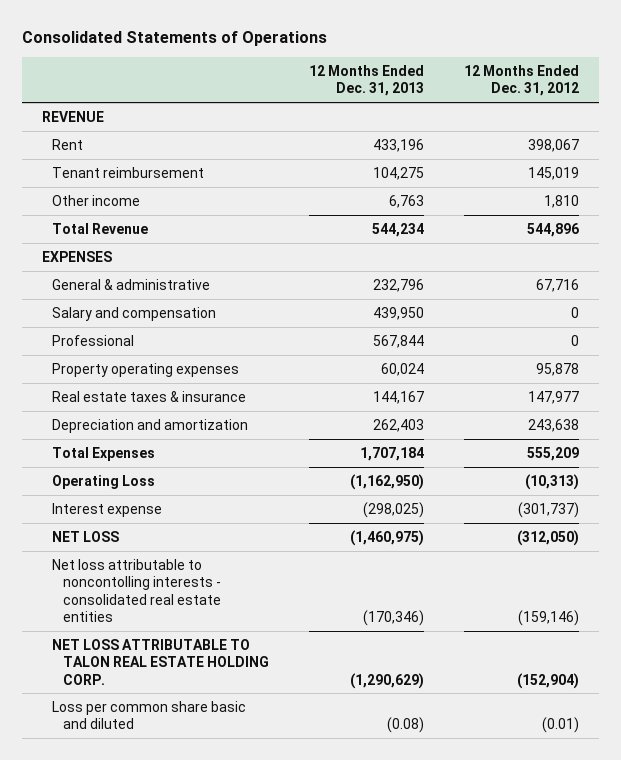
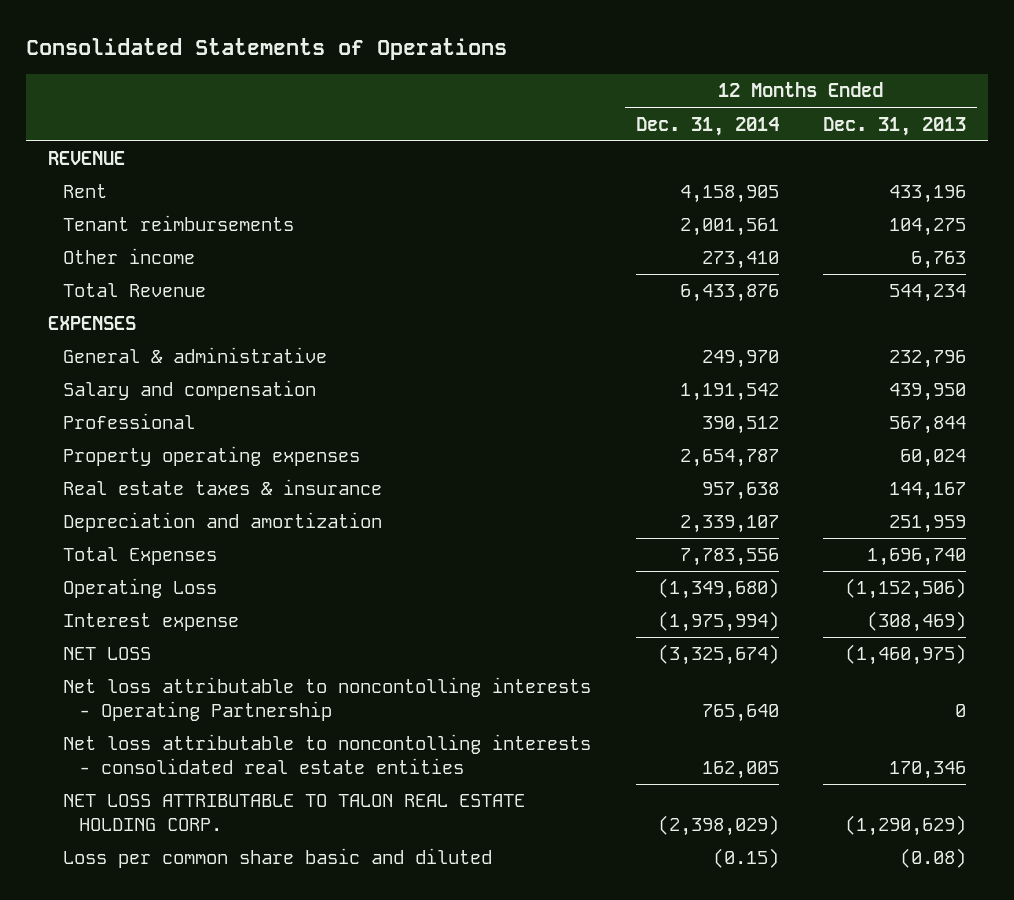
- | 12 Months Ended Dec. 31, 2013 | 12 Months Ended Dec. 31, 2012
+ | 12 Months Ended Dec. 31, 2014 | 12 Months Ended Dec. 31, 2013
- Tenant reimbursement | 104,275 | 145,019
+ Tenant reimbursements | 2,001,561 | 104,275
- Depreciation and amortization | 262,403 | 243,638
- Total Expenses | 1,707,184 | 555,209
- Operating Loss | (1,162,950) | (10,313)
- Interest expense | (298,025) | (301,737)
+ Depreciation and amortization | 2,339,107 | 251,959
+ Total Expenses | 7,783,556 | 1,696,740
+ Operating Loss | (1,349,680) | (1,152,506)
+ Interest expense | (1,975,994) | (308,469)
- Net loss attributable to noncontolling interests - consolidated real estate entities | (170,346) | (159,146)
+ Net loss attributable to noncontolling interests - Operating Partnership | 765,640 | 0
+ Net loss attributable to noncontolling interests - consolidated real estate entities | 162,005 | 170,346

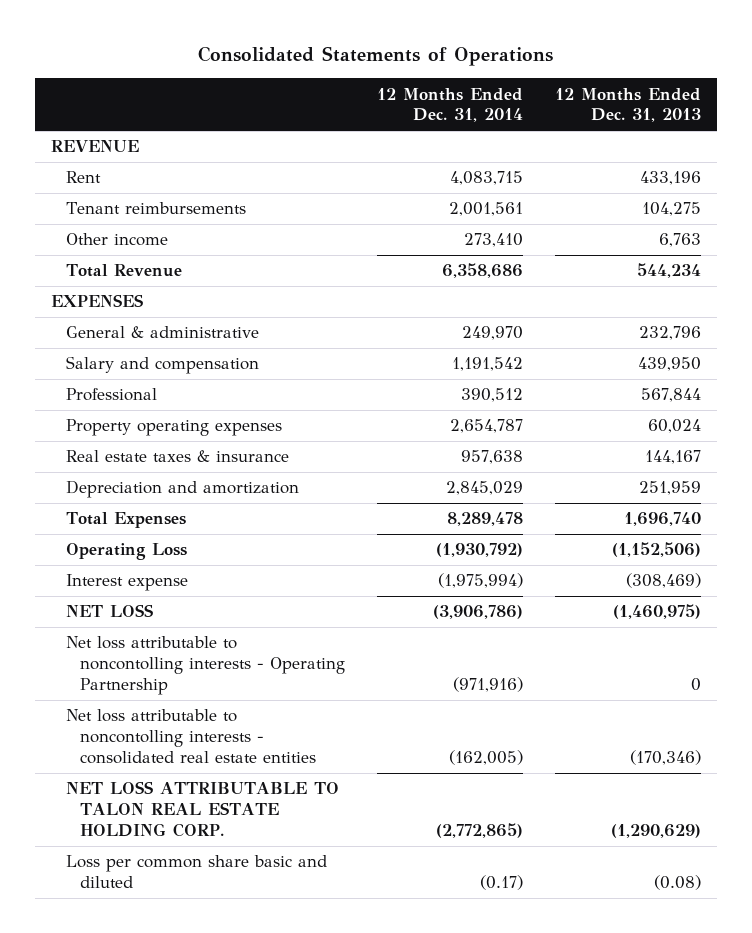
- Rent | 4,158,905 | 433,196
+ Rent | 4,083,715 | 433,196
- Total Revenue | 6,433,876 | 544,234
+ Total Revenue | 6,358,686 | 544,234
- Depreciation and amortization | 2,339,107 | 251,959
- Total Expenses | 7,783,556 | 1,696,740
- Operating Loss | (1,349,680) | (1,152,506)
+ Depreciation and amortization | 2,845,029 | 251,959
+ Total Expenses | 8,289,478 | 1,696,740
+ Operating Loss | (1,930,792) | (1,152,506)
- NET LOSS | (3,325,674) | (1,460,975)
- Net loss attributable to noncontolling interests - Operating Partnership | 765,640 | 0
- Net loss attributable to noncontolling interests - consolidated real estate entities | 162,005 | 170,346
- NET LOSS ATTRIBUTABLE TO TALON REAL ESTATE HOLDING CORP. | (2,398,029) | (1,290,629)
- Loss per common share basic and diluted | (0.15) | (0.08)
+ NET LOSS | (3,906,786) | (1,460,975)
+ Net loss attributable to noncontolling interests - Operating Partnership | (971,916) | 0
+ Net loss attributable to noncontolling interests - consolidated real estate entities | (162,005) | (170,346)
+ NET LOSS ATTRIBUTABLE TO TALON REAL ESTATE HOLDING CORP. | (2,772,865) | (1,290,629)
+ Loss per common share basic and diluted | (0.17) | (0.08)

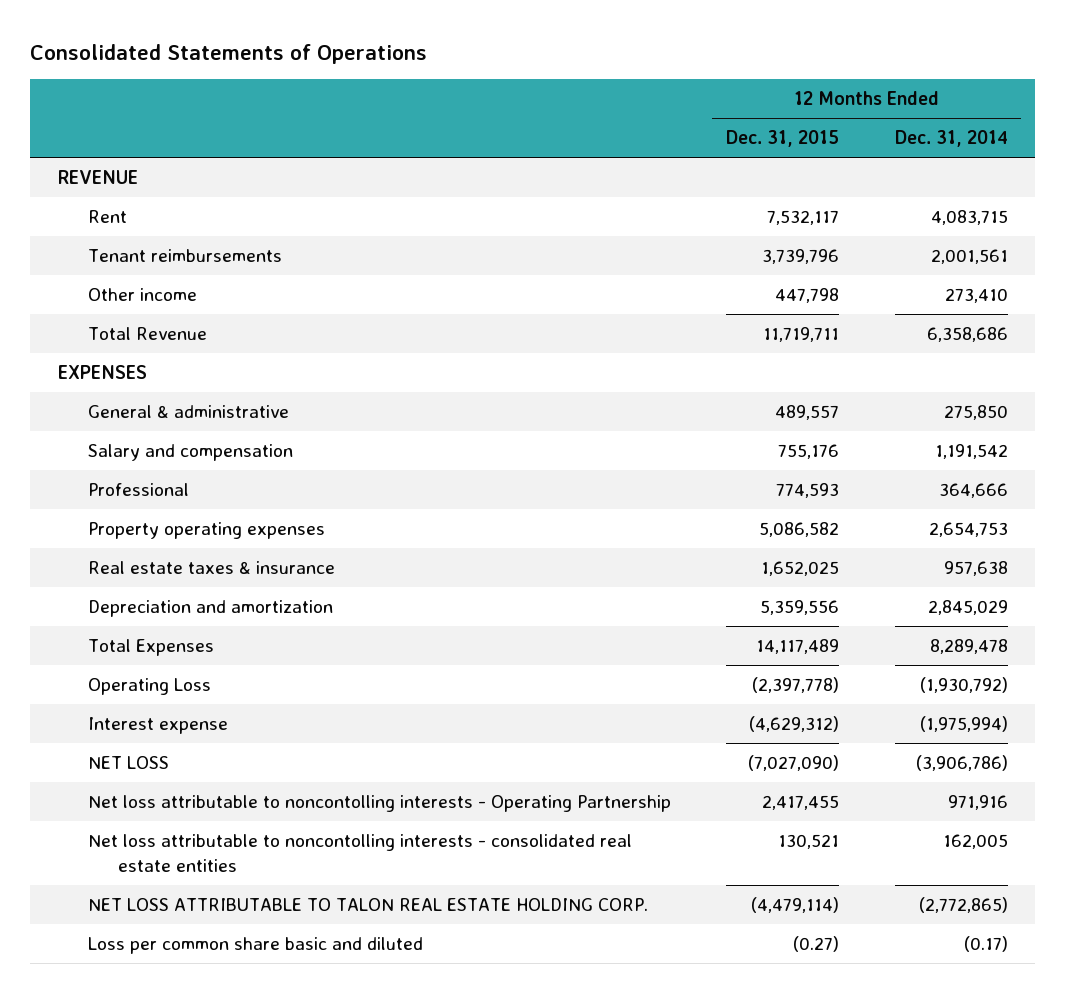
- | 12 Months Ended Dec. 31, 2014 | 12 Months Ended Dec. 31, 2013
+ | 12 Months Ended Dec. 31, 2015 | 12 Months Ended Dec. 31, 2014
- General & administrative | 249,970 | 232,796
+ General & administrative | 489,557 | 275,850
- Professional | 390,512 | 567,844
- Property operating expenses | 2,654,787 | 60,024
+ Professional | 774,593 | 364,666
+ Property operating expenses | 5,086,582 | 2,654,753
- Net loss attributable to noncontolling interests - Operating Partnership | (971,916) | 0
- Net loss attributable to noncontolling interests - consolidated real estate entities | (162,005) | (170,346)
+ Net loss attributable to noncontolling interests - Operating Partnership | 2,417,455 | 971,916
+ Net loss attributable to noncontolling interests - consolidated real estate entities | 130,521 | 162,005

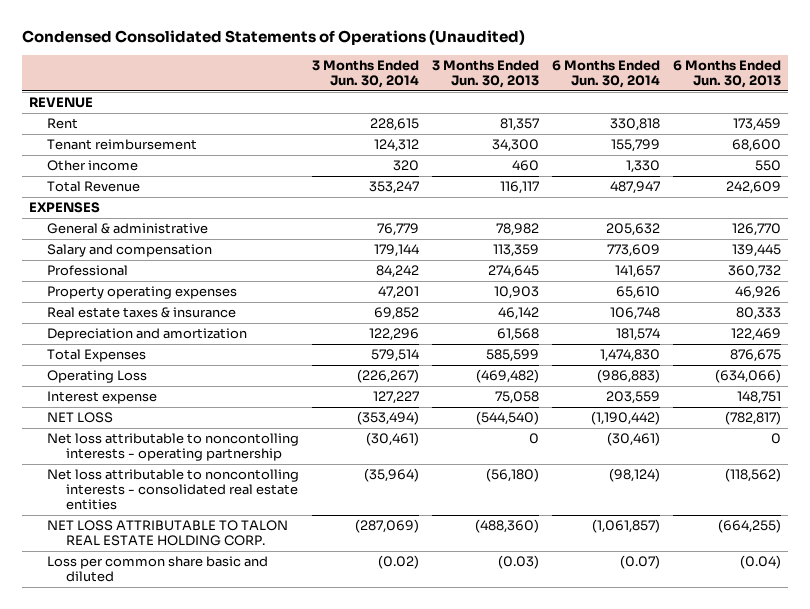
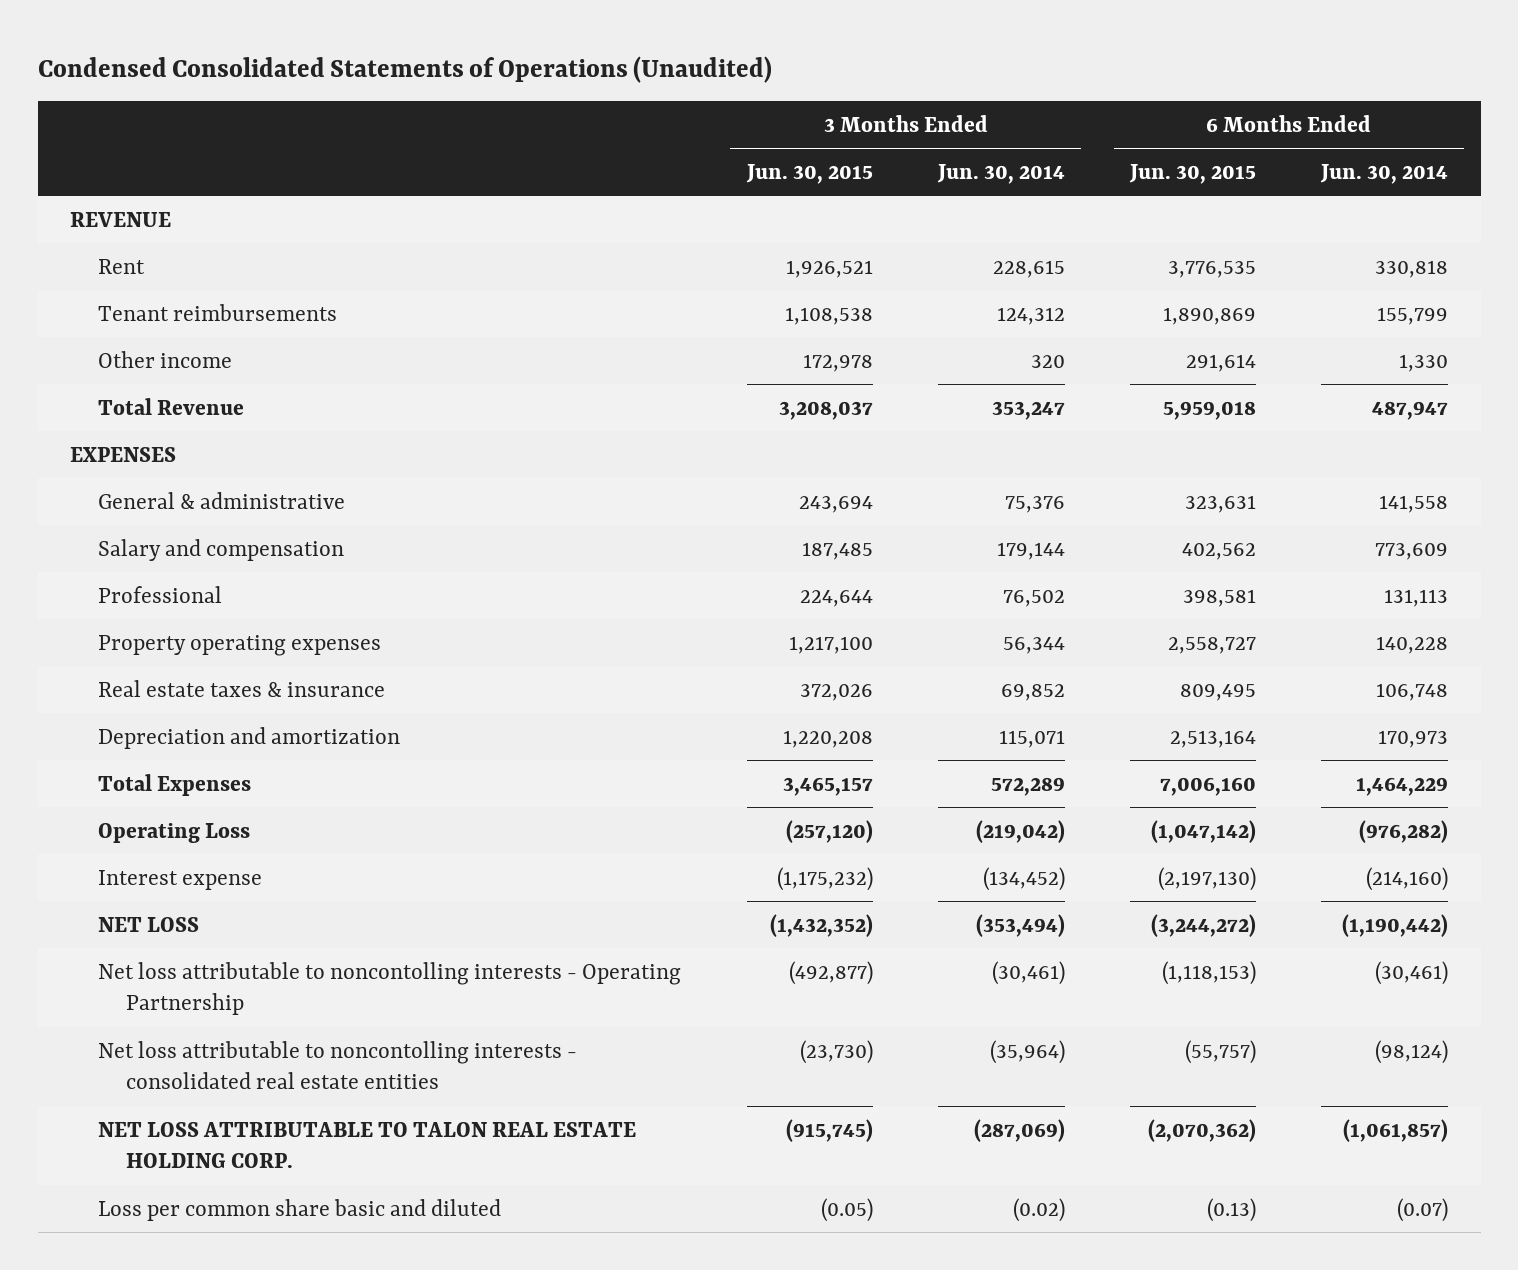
- | 3 Months Ended Jun. 30, 2014 | 3 Months Ended Jun. 30, 2013 | 6 Months Ended Jun. 30, 2014 | 6 Months Ended Jun. 30, 2013
+ | 3 Months Ended Jun. 30, 2015 | 3 Months Ended Jun. 30, 2014 | 6 Months Ended Jun. 30, 2015 | 6 Months Ended Jun. 30, 2014
- Tenant reimbursement | 124,312 | 34,300 | 155,799 | 68,600
+ Tenant reimbursements | 1,108,538 | 124,312 | 1,890,869 | 155,799
- General & administrative | 76,779 | 78,982 | 205,632 | 126,770
+ General & administrative | 243,694 | 75,376 | 323,631 | 141,558
- Professional | 84,242 | 274,645 | 141,657 | 360,732
- Property operating expenses | 47,201 | 10,903 | 65,610 | 46,926
+ Professional | 224,644 | 76,502 | 398,581 | 131,113
+ Property operating expenses | 1,217,100 | 56,344 | 2,558,727 | 140,228
- Depreciation and amortization | 122,296 | 61,568 | 181,574 | 122,469
- Total Expenses | 579,514 | 585,599 | 1,474,830 | 876,675
- Operating Loss | (226,267) | (469,482) | (986,883) | (634,066)
- Interest expense | 127,227 | 75,058 | 203,559 | 148,751
+ Depreciation and amortization | 1,220,208 | 115,071 | 2,513,164 | 170,973
+ Total Expenses | 3,465,157 | 572,289 | 7,006,160 | 1,464,229
+ Operating Loss | (257,120) | (219,042) | (1,047,142) | (976,282)
+ Interest expense | (1,175,232) | (134,452) | (2,197,130) | (214,160)
- Net loss attributable to noncontolling interests - operating partnership | (30,461) | 0 | (30,461) | 0
+ Net loss attributable to noncontolling interests - Operating Partnership | (492,877) | (30,461) | (1,118,153) | (30,461)

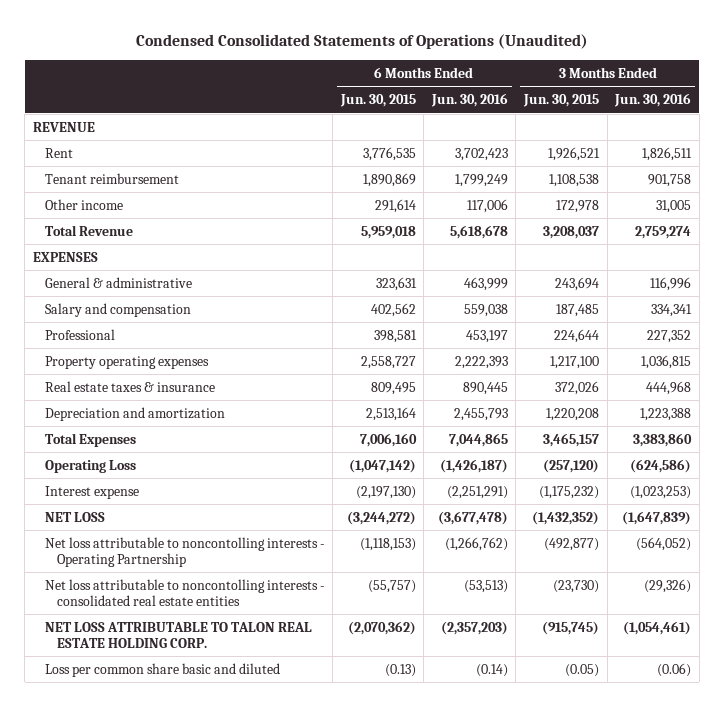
- | 3 Months Ended Jun. 30, 2015 | 3 Months Ended Jun. 30, 2014 | 6 Months Ended Jun. 30, 2015 | 6 Months Ended Jun. 30, 2014
+ | 6 Months Ended Jun. 30, 2015 | 6 Months Ended Jun. 30, 2016 | 3 Months Ended Jun. 30, 2015 | 3 Months Ended Jun. 30, 2016
- Tenant reimbursements | 1,108,538 | 124,312 | 1,890,869 | 155,799
+ Tenant reimbursement | 1,890,869 | 1,799,249 | 1,108,538 | 901,758

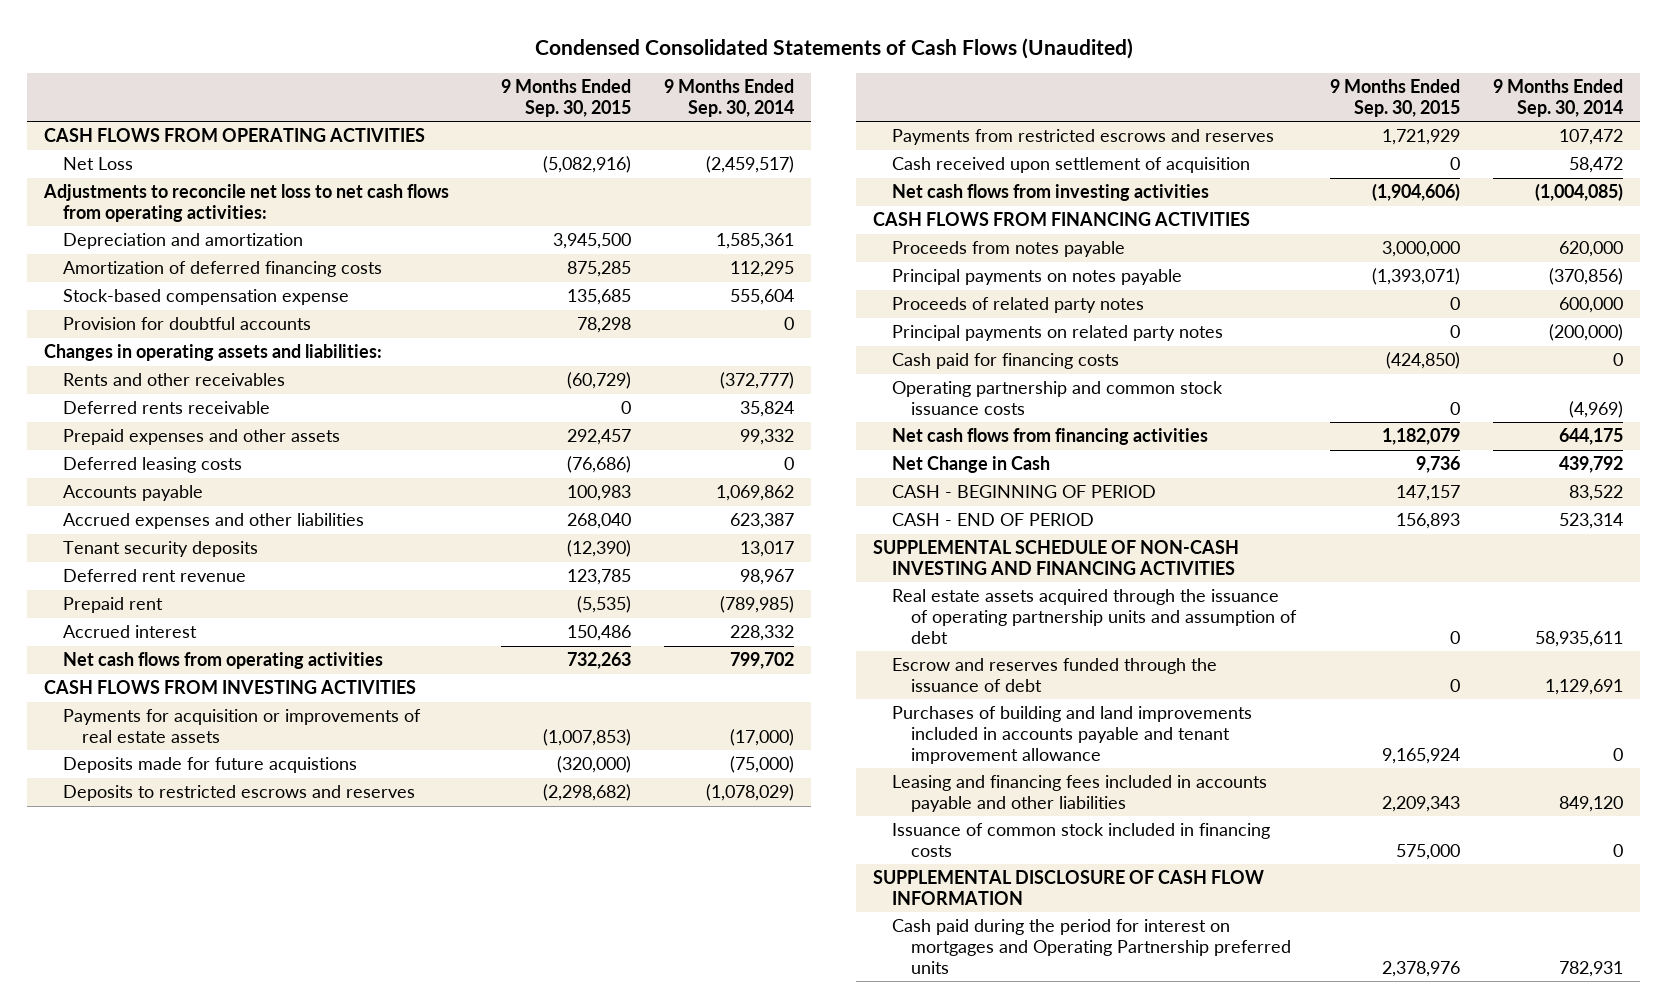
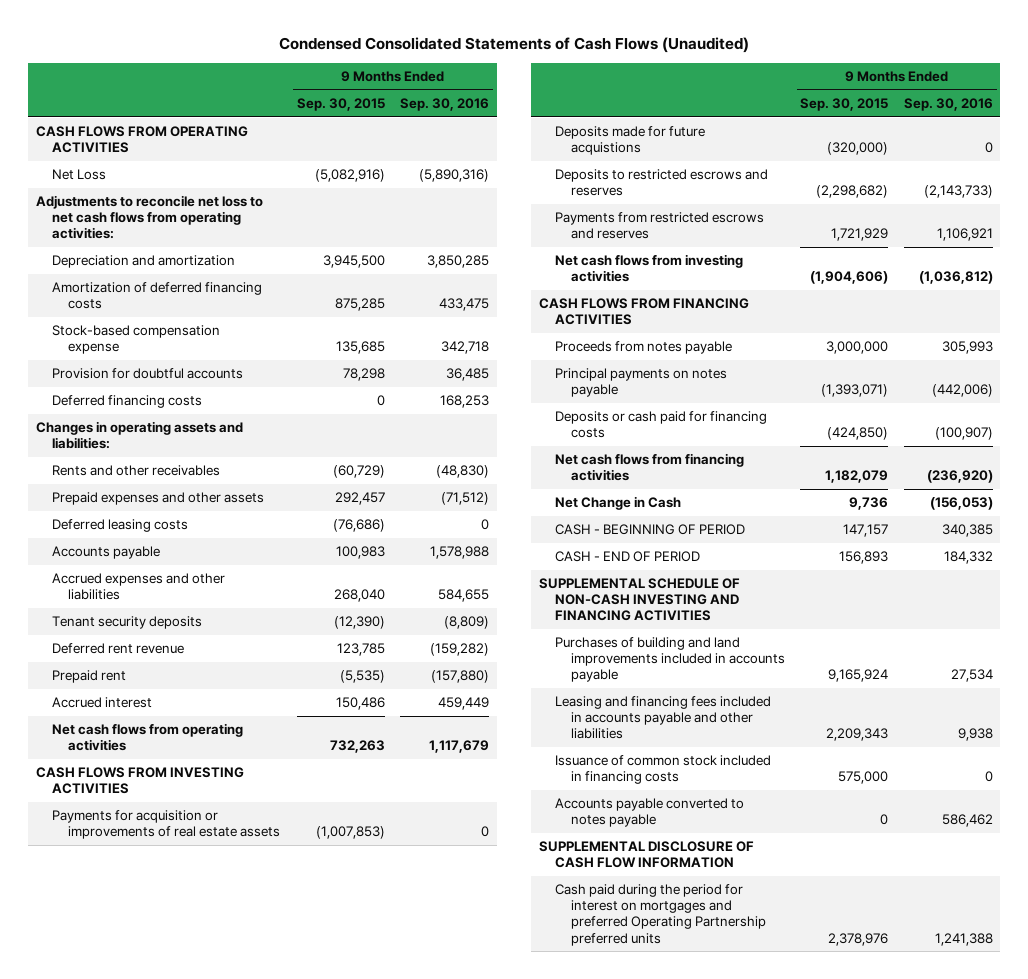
- | 9 Months Ended Sep. 30, 2015 | 9 Months Ended Sep. 30, 2014
+ | 9 Months Ended Sep. 30, 2015 | 9 Months Ended Sep. 30, 2016
+ Deferred financing costs | 0 | 168,253
- Deferred rents receivable | 0 | 35,824
- Cash received upon settlement of acquisition | 0 | 58,472
- Proceeds of related party notes | 0 | 600,000
- Principal payments on related party notes | 0 | (200,000)
- Cash paid for financing costs | (424,850) | 0
- Operating partnership and common stock issuance costs | 0 | (4,969)
+ Deposits or cash paid for financing costs | (424,850) | (100,907)
- Real estate assets acquired through the issuance of operating partnership units and assumption of debt | 0 | 58,935,611
- Escrow and reserves funded through the issuance of debt | 0 | 1,129,691
- Purchases of building and land improvements included in accounts payable and tenant improvement allowance | 9,165,924 | 0
+ Purchases of building and land improvements included in accounts payable | 9,165,924 | 27,534
+ Accounts payable converted to notes payable | 0 | 586,462
- Cash paid during the period for interest on mortgages and Operating Partnership preferred units | 2,378,976 | 782,931
+ Cash paid during the period for interest on mortgages and preferred Operating Partnership preferred units | 2,378,976 | 1,241,388

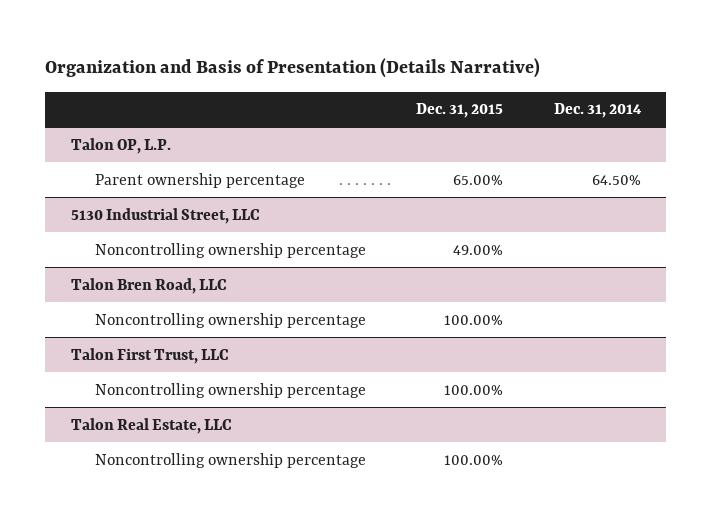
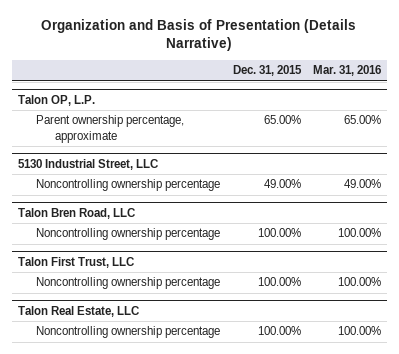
- | Dec. 31, 2015 | Dec. 31, 2014
+ | Dec. 31, 2015 | Mar. 31, 2016
@ Talon OP, L.P.
- Parent ownership percentage | 65.00% | 64.50%
+ Parent ownership percentage, approximate | 65.00% | 65.00%

